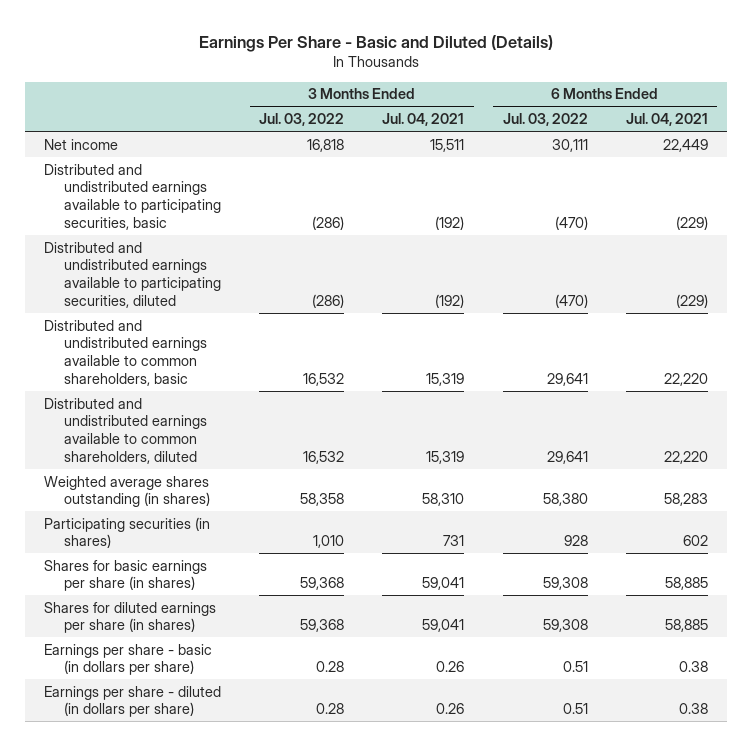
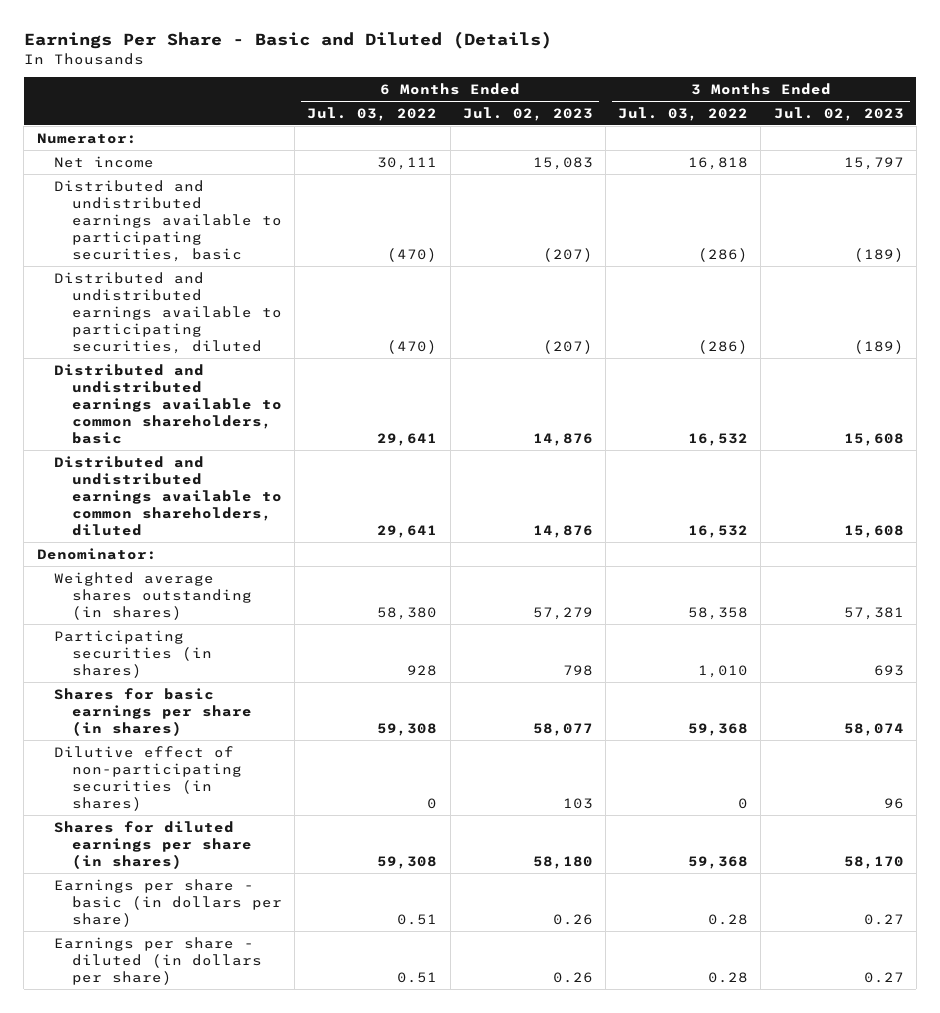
- | 3 Months Ended Jul. 03, 2022 | 3 Months Ended Jul. 04, 2021 | 6 Months Ended Jul. 03, 2022 | 6 Months Ended Jul. 04, 2021
+ | 6 Months Ended Jul. 03, 2022 | 6 Months Ended Jul. 02, 2023 | 3 Months Ended Jul. 03, 2022 | 3 Months Ended Jul. 02, 2023
+ Numerator:
+ Denominator:
+ Dilutive effect of non-participating securities (in shares) | 0 | 103 | 0 | 96

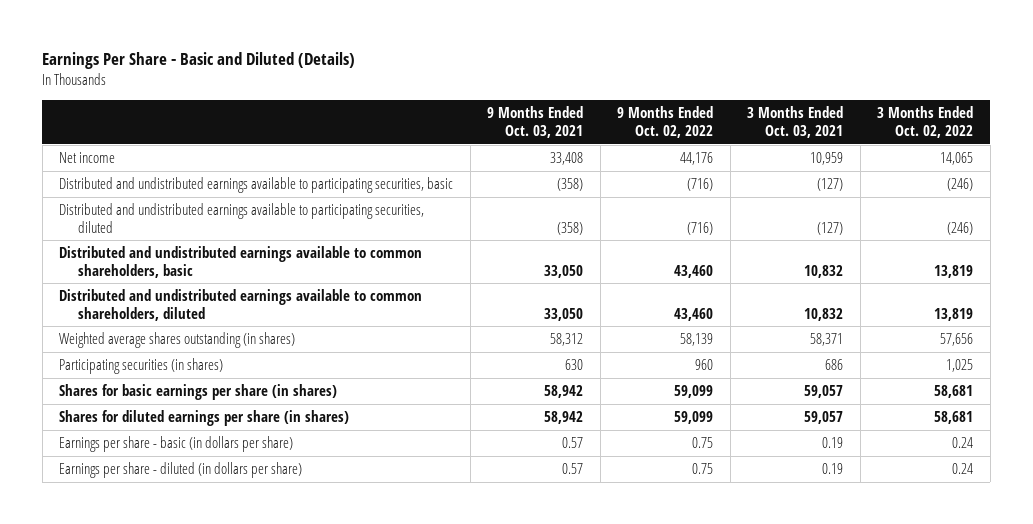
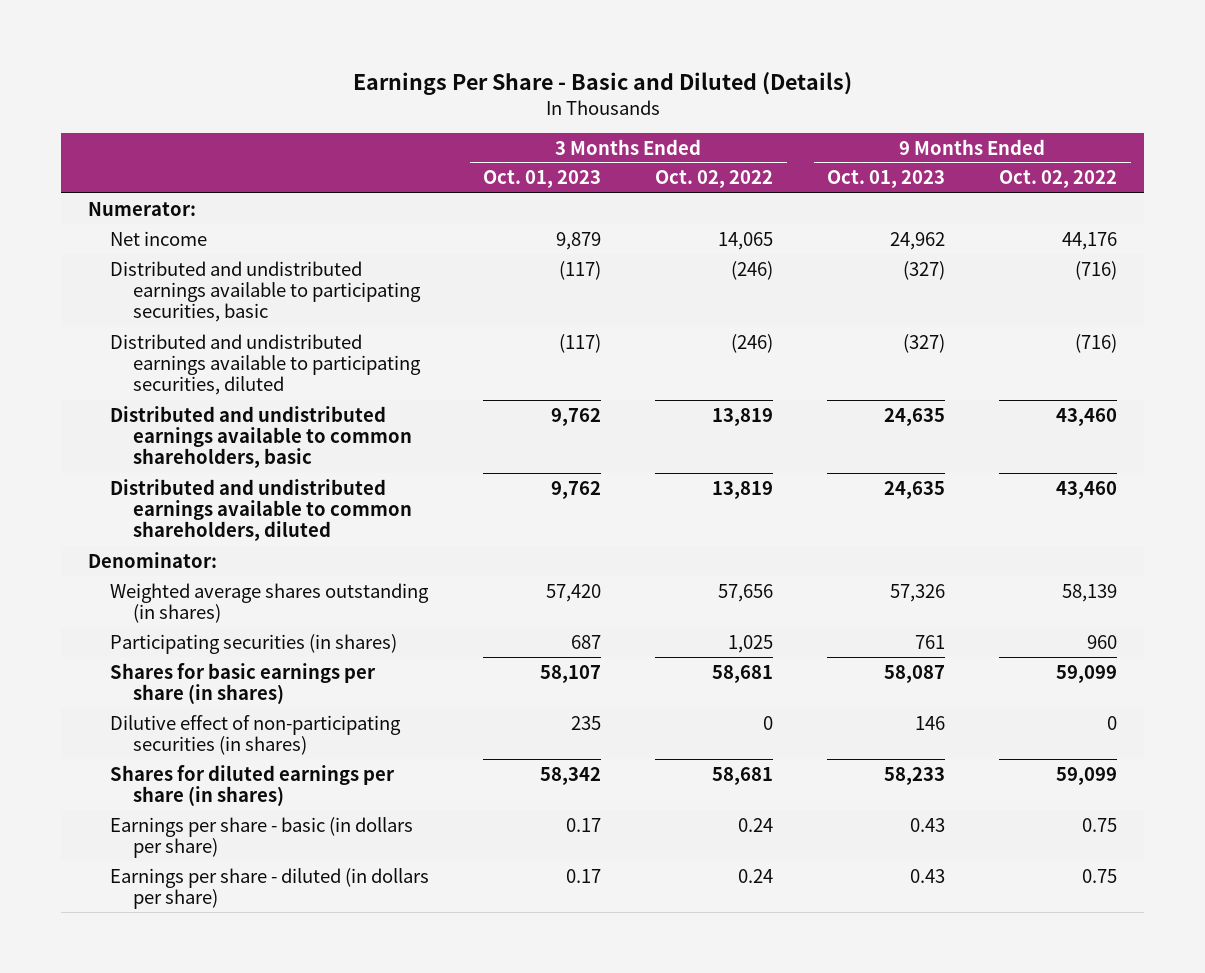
- | 9 Months Ended Oct. 03, 2021 | 9 Months Ended Oct. 02, 2022 | 3 Months Ended Oct. 03, 2021 | 3 Months Ended Oct. 02, 2022
+ | 3 Months Ended Oct. 01, 2023 | 3 Months Ended Oct. 02, 2022 | 9 Months Ended Oct. 01, 2023 | 9 Months Ended Oct. 02, 2022
+ Numerator:
+ Denominator:
+ Dilutive effect of non-participating securities (in shares) | 235 | 0 | 146 | 0

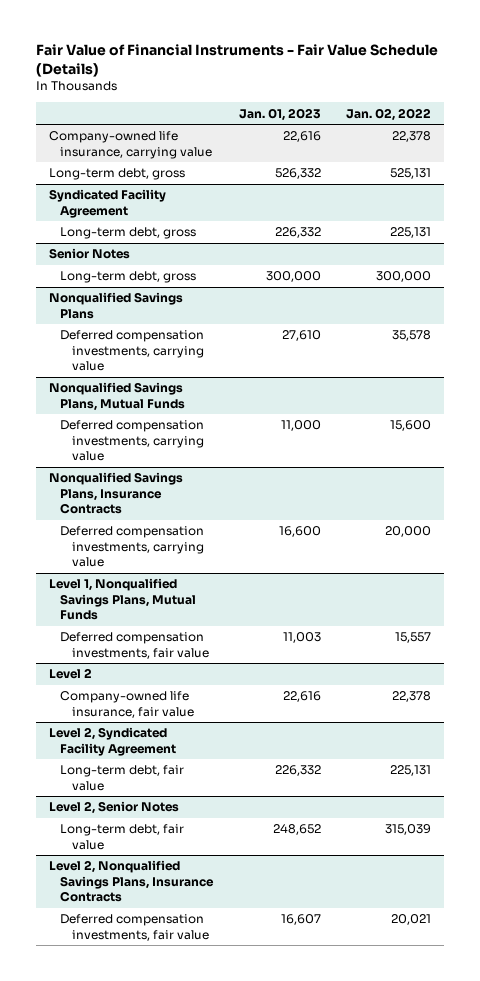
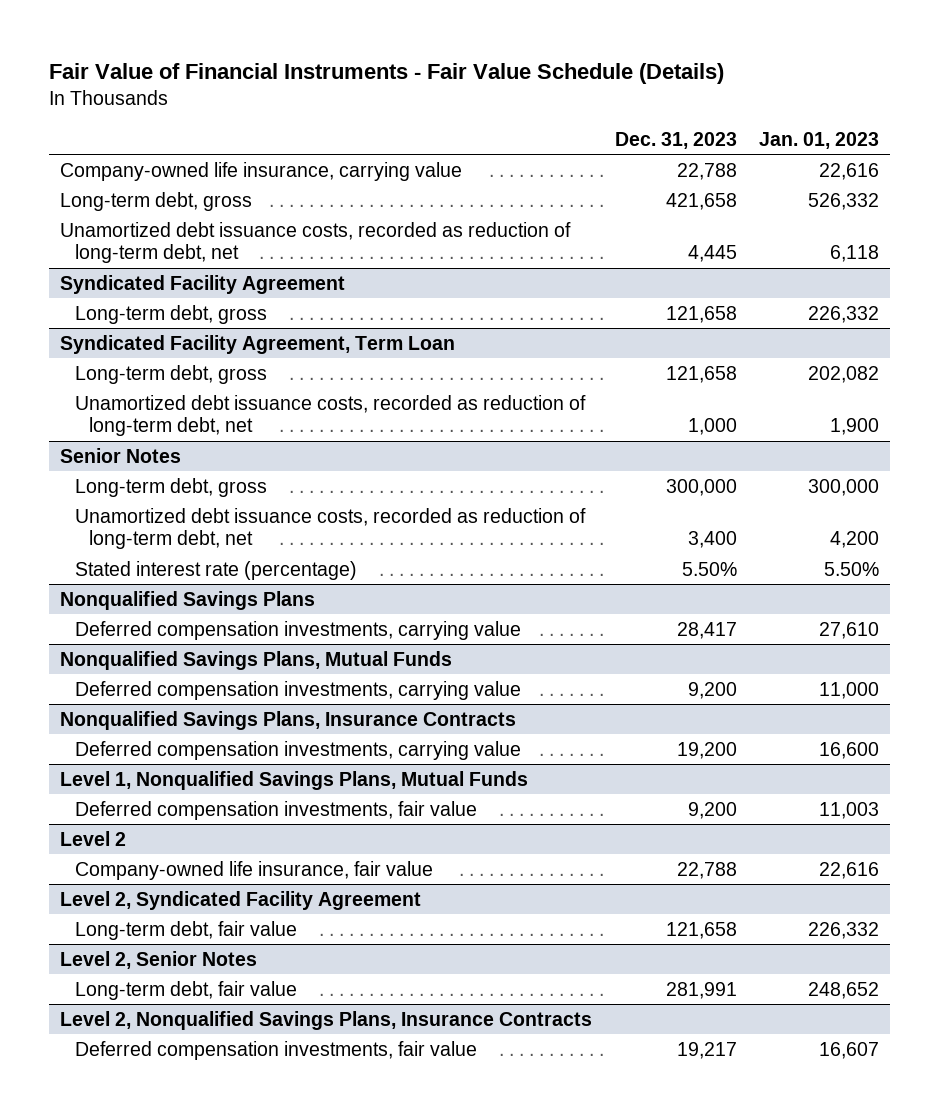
- | Jan. 01, 2023 | Jan. 02, 2022
+ | Dec. 31, 2023 | Jan. 01, 2023
+ Unamortized debt issuance costs, recorded as reduction of long-term debt, net | 4,445 | 6,118
+ Syndicated Facility Agreement, Term Loan
+ Long-term debt, gross | 121,658 | 202,082
+ Unamortized debt issuance costs, recorded as reduction of long-term debt, net | 1,000 | 1,900
@ Senior Notes
+ Unamortized debt issuance costs, recorded as reduction of long-term debt, net | 3,400 | 4,200
+ Stated interest rate (percentage) | 5.50% | 5.50%

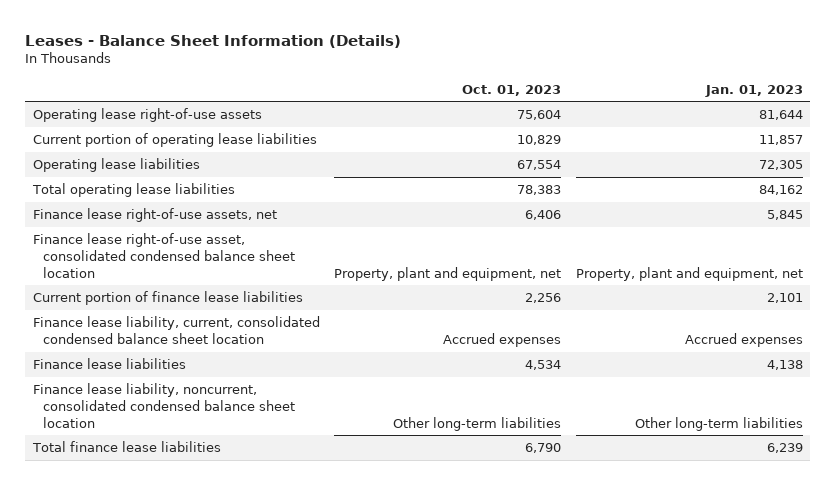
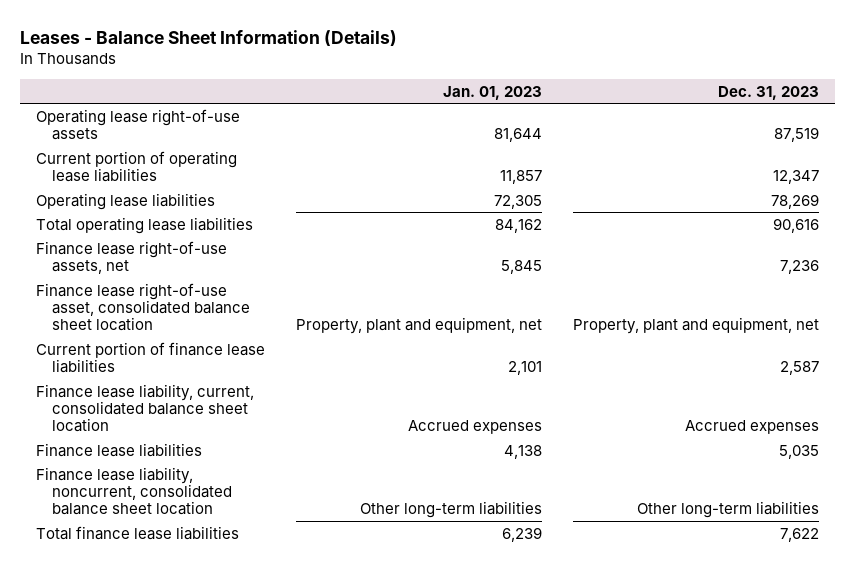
- | Oct. 01, 2023 | Jan. 01, 2023
+ | Jan. 01, 2023 | Dec. 31, 2023
- Finance lease right-of-use asset, consolidated condensed balance sheet location | Property, plant and equipment, net | Property, plant and equipment, net
+ Finance lease right-of-use asset, consolidated balance sheet location | Property, plant and equipment, net | Property, plant and equipment, net
- Finance lease liability, current, consolidated condensed balance sheet location | Accrued expenses | Accrued expenses
+ Finance lease liability, current, consolidated balance sheet location | Accrued expenses | Accrued expenses
- Finance lease liability, noncurrent, consolidated condensed balance sheet location | Other long-term liabilities | Other long-term liabilities
+ Finance lease liability, noncurrent, consolidated balance sheet location | Other long-term liabilities | Other long-term liabilities

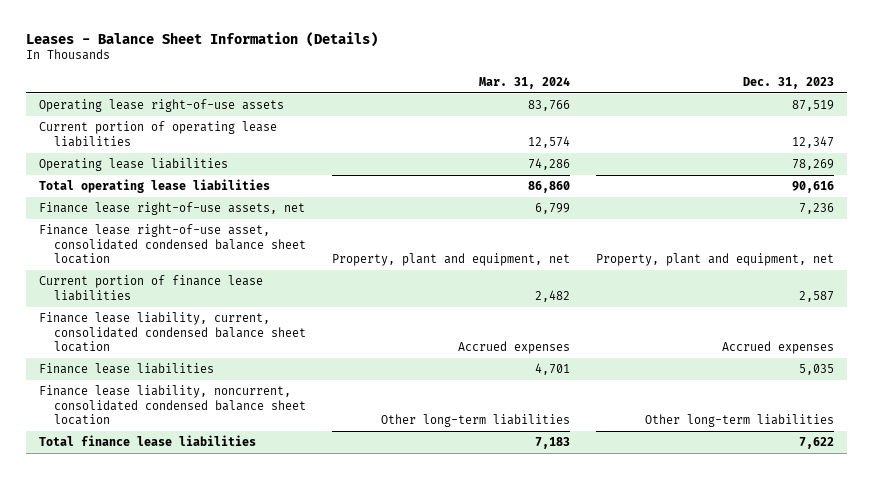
- | Jan. 01, 2023 | Dec. 31, 2023
+ | Mar. 31, 2024 | Dec. 31, 2023
- Finance lease right-of-use asset, consolidated balance sheet location | Property, plant and equipment, net | Property, plant and equipment, net
+ Finance lease right-of-use asset, consolidated condensed balance sheet location | Property, plant and equipment, net | Property, plant and equipment, net
- Finance lease liability, current, consolidated balance sheet location | Accrued expenses | Accrued expenses
+ Finance lease liability, current, consolidated condensed balance sheet location | Accrued expenses | Accrued expenses
- Finance lease liability, noncurrent, consolidated balance sheet location | Other long-term liabilities | Other long-term liabilities
+ Finance lease liability, noncurrent, consolidated condensed balance sheet location | Other long-term liabilities | Other long-term liabilities

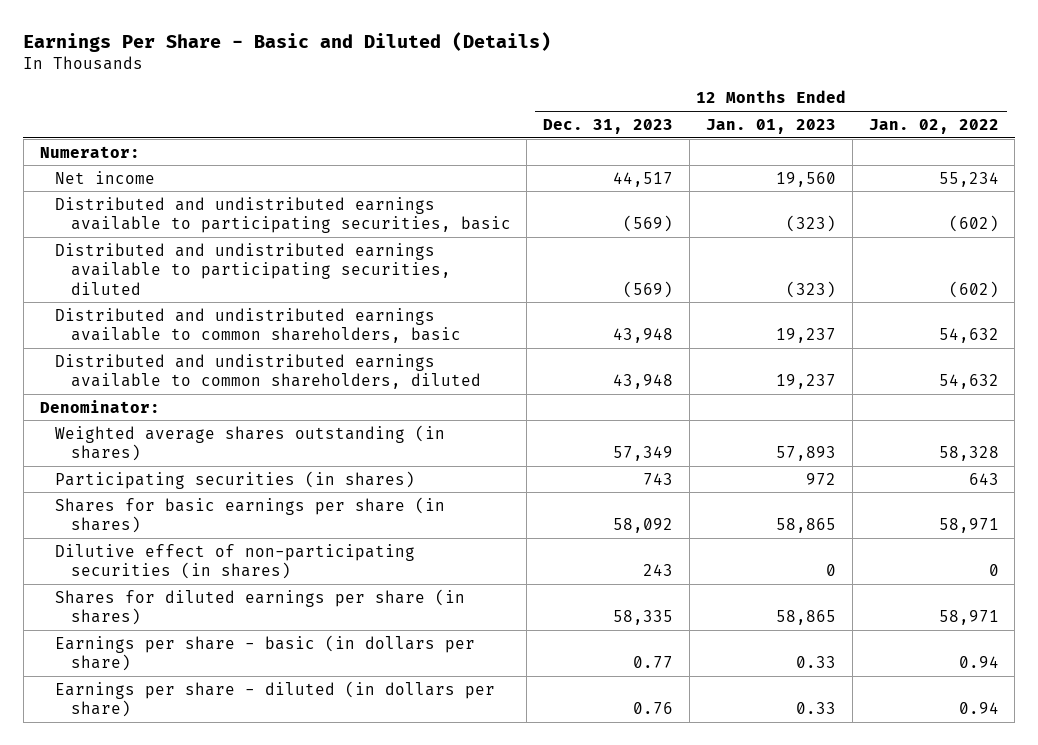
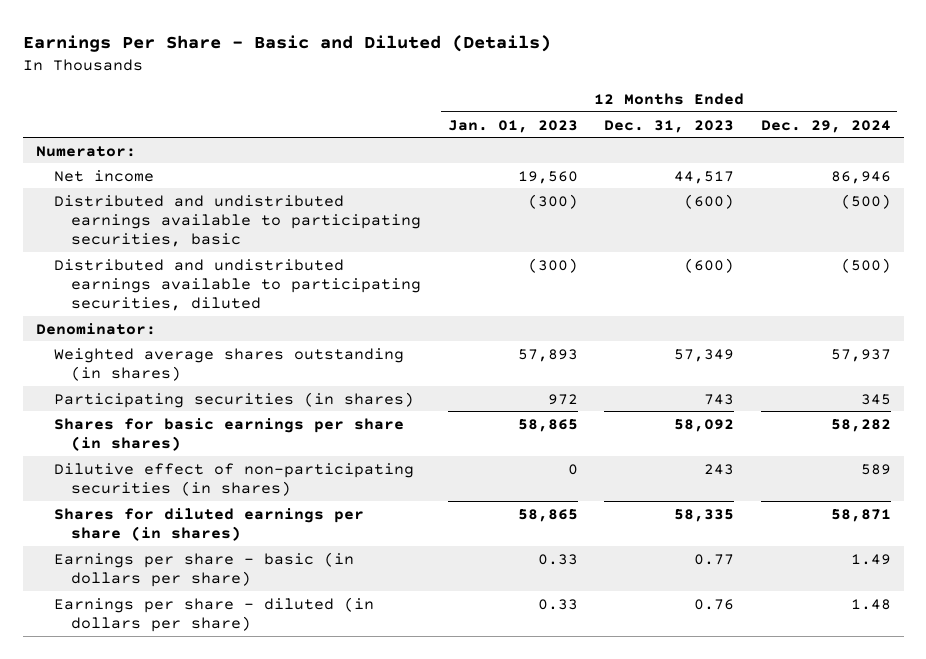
- | 12 Months Ended Dec. 31, 2023 | 12 Months Ended Jan. 01, 2023 | 12 Months Ended Jan. 02, 2022
+ | 12 Months Ended Jan. 01, 2023 | 12 Months Ended Dec. 31, 2023 | 12 Months Ended Dec. 29, 2024
- Distributed and undistributed earnings available to participating securities, basic | (569) | (323) | (602)
- Distributed and undistributed earnings available to participating securities, diluted | (569) | (323) | (602)
- Distributed and undistributed earnings available to common shareholders, basic | 43,948 | 19,237 | 54,632
- Distributed and undistributed earnings available to common shareholders, diluted | 43,948 | 19,237 | 54,632
+ Distributed and undistributed earnings available to participating securities, basic | (300) | (600) | (500)
+ Distributed and undistributed earnings available to participating securities, diluted | (300) | (600) | (500)

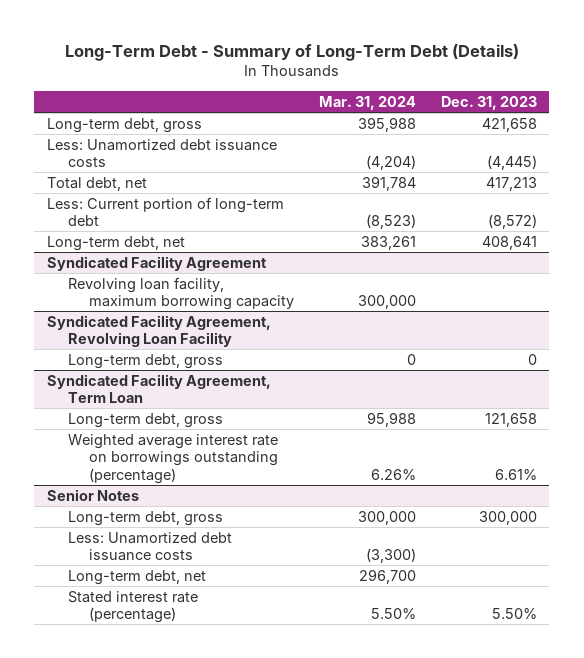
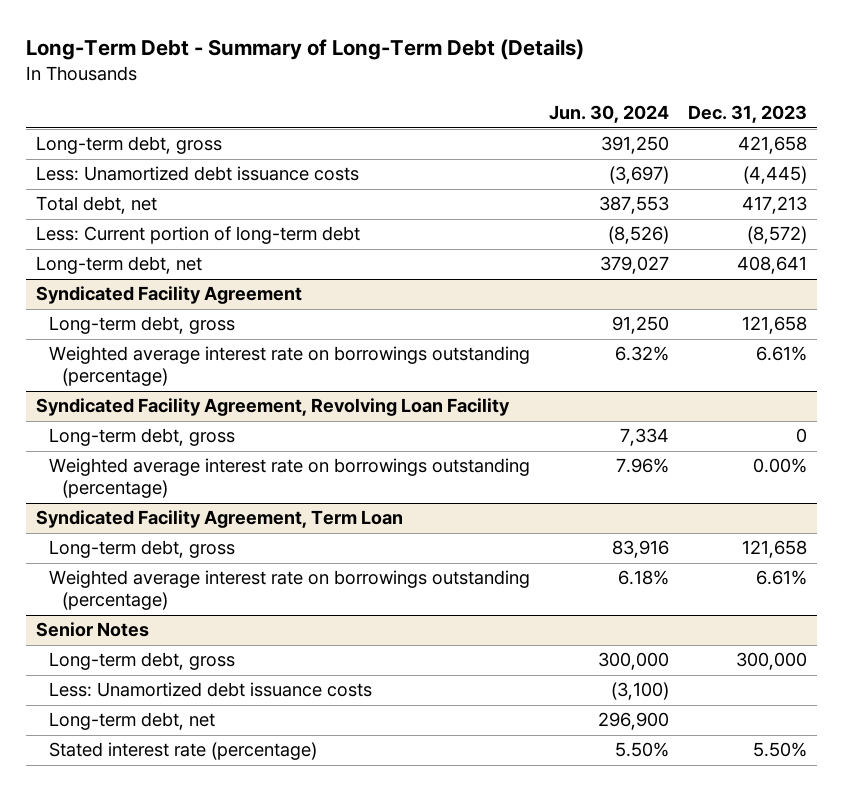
- | Mar. 31, 2024 | Dec. 31, 2023
+ | Jun. 30, 2024 | Dec. 31, 2023
@ Syndicated Facility Agreement
- Revolving loan facility, maximum borrowing capacity | 300,000 |
+ Long-term debt, gross | 91,250 | 121,658
+ Weighted average interest rate on borrowings outstanding (percentage) | 6.32% | 6.61%
@ Syndicated Facility Agreement, Revolving Loan Facility
+ Weighted average interest rate on borrowings outstanding (percentage) | 7.96% | 0.00%

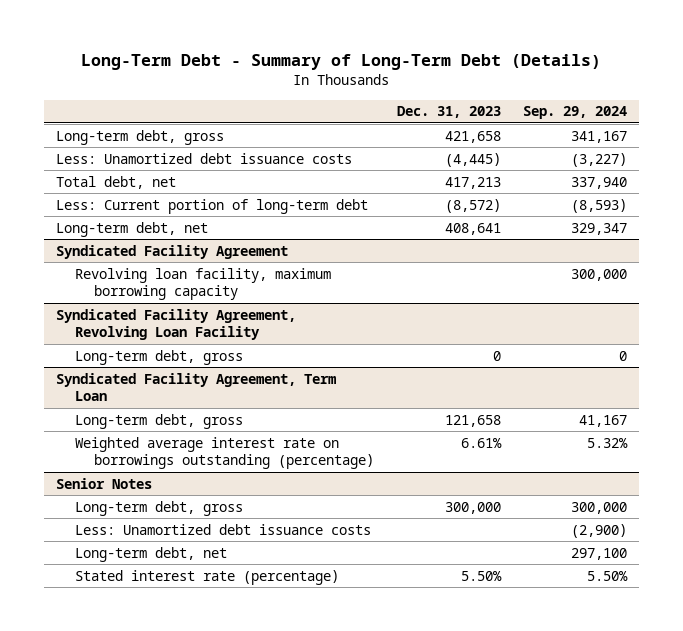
- | Jun. 30, 2024 | Dec. 31, 2023
+ | Dec. 31, 2023 | Sep. 29, 2024
@ Syndicated Facility Agreement
- Long-term debt, gross | 91,250 | 121,658
- Weighted average interest rate on borrowings outstanding (percentage) | 6.32% | 6.61%
+ Revolving loan facility, maximum borrowing capacity | | 300,000
@ Syndicated Facility Agreement, Revolving Loan Facility
- Weighted average interest rate on borrowings outstanding (percentage) | 7.96% | 0.00%

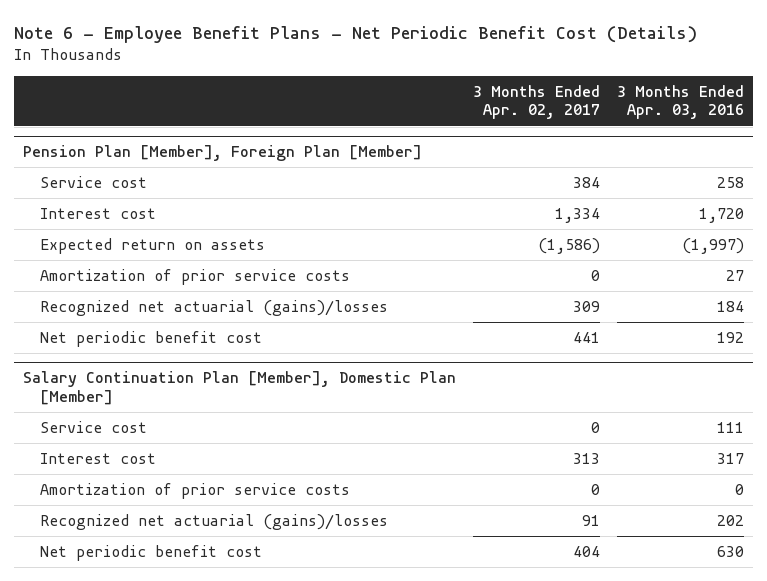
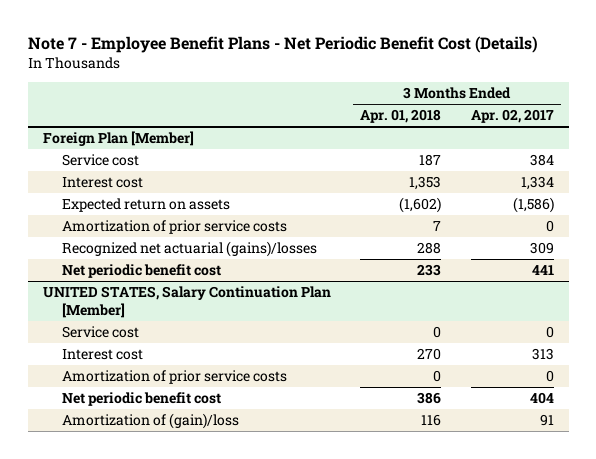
- Note 6 - Employee Benefit Plans - Net Periodic Benefit Cost (Details)
+ Note 7 - Employee Benefit Plans - Net Periodic Benefit Cost (Details)
- | 3 Months Ended Apr. 02, 2017 | 3 Months Ended Apr. 03, 2016
+ | 3 Months Ended Apr. 01, 2018 | 3 Months Ended Apr. 02, 2017
- Pension Plan [Member], Foreign Plan [Member]
+ Foreign Plan [Member]
- Salary Continuation Plan [Member], Domestic Plan [Member]
+ UNITED STATES, Salary Continuation Plan [Member]
- Recognized net actuarial (gains)/losses | 91 | 202
+ Amortization of (gain)/loss | 116 | 91

